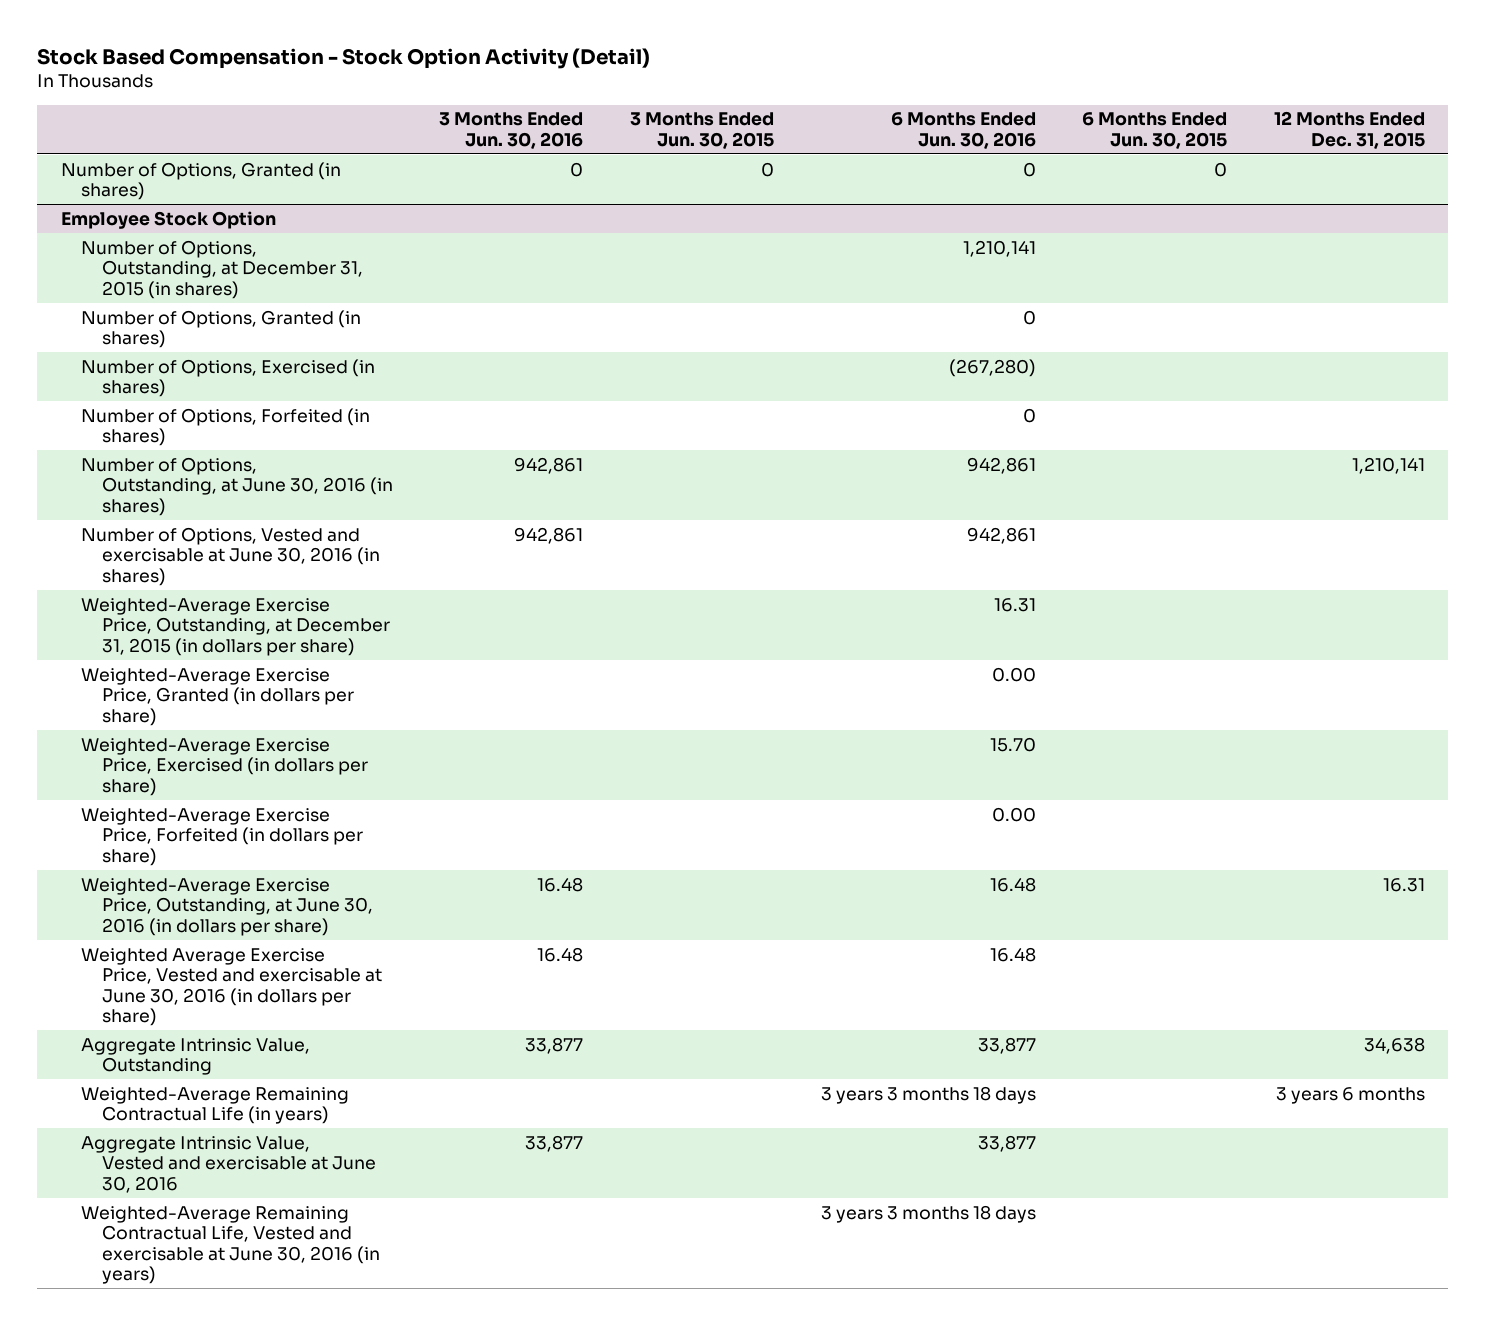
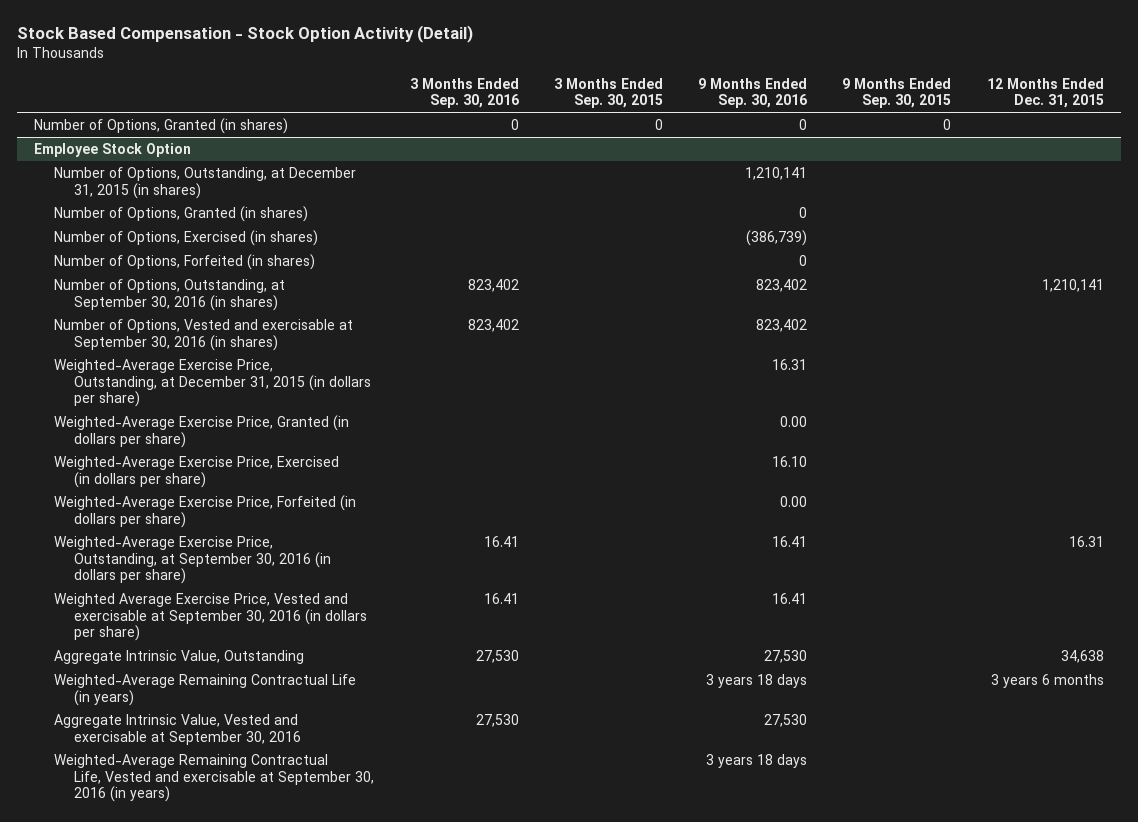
- | 3 Months Ended Jun. 30, 2016 | 3 Months Ended Jun. 30, 2015 | 6 Months Ended Jun. 30, 2016 | 6 Months Ended Jun. 30, 2015 | 12 Months Ended Dec. 31, 2015
+ | 3 Months Ended Sep. 30, 2016 | 3 Months Ended Sep. 30, 2015 | 9 Months Ended Sep. 30, 2016 | 9 Months Ended Sep. 30, 2015 | 12 Months Ended Dec. 31, 2015
@ Employee Stock Option
- Number of Options, Outstanding, at June 30, 2016 (in shares) | 942,861 | | 942,861 | | 1,210,141
- Number of Options, Vested and exercisable at June 30, 2016 (in shares) | 942,861 | | 942,861 | |
+ Number of Options, Outstanding, at September 30, 2016 (in shares) | 823,402 | | 823,402 | | 1,210,141
+ Number of Options, Vested and exercisable at September 30, 2016 (in shares) | 823,402 | | 823,402 | |
- Weighted-Average Exercise Price, Outstanding, at June 30, 2016 (in dollars per share) | 16.48 | | 16.48 | | 16.31
- Weighted Average Exercise Price, Vested and exercisable at June 30, 2016 (in dollars per share) | 16.48 | | 16.48 | |
+ Weighted-Average Exercise Price, Outstanding, at September 30, 2016 (in dollars per share) | 16.41 | | 16.41 | | 16.31
+ Weighted Average Exercise Price, Vested and exercisable at September 30, 2016 (in dollars per share) | 16.41 | | 16.41 | |
- Aggregate Intrinsic Value, Vested and exercisable at June 30, 2016 | 33,877 | | 33,877 | |
- Weighted-Average Remaining Contractual Life, Vested and exercisable at June 30, 2016 (in years) | | | 3 years 3 months 18 days | |
+ Aggregate Intrinsic Value, Vested and exercisable at September 30, 2016 | 27,530 | | 27,530 | |
+ Weighted-Average Remaining Contractual Life, Vested and exercisable at September 30, 2016 (in years) | | | 3 years 18 days | |

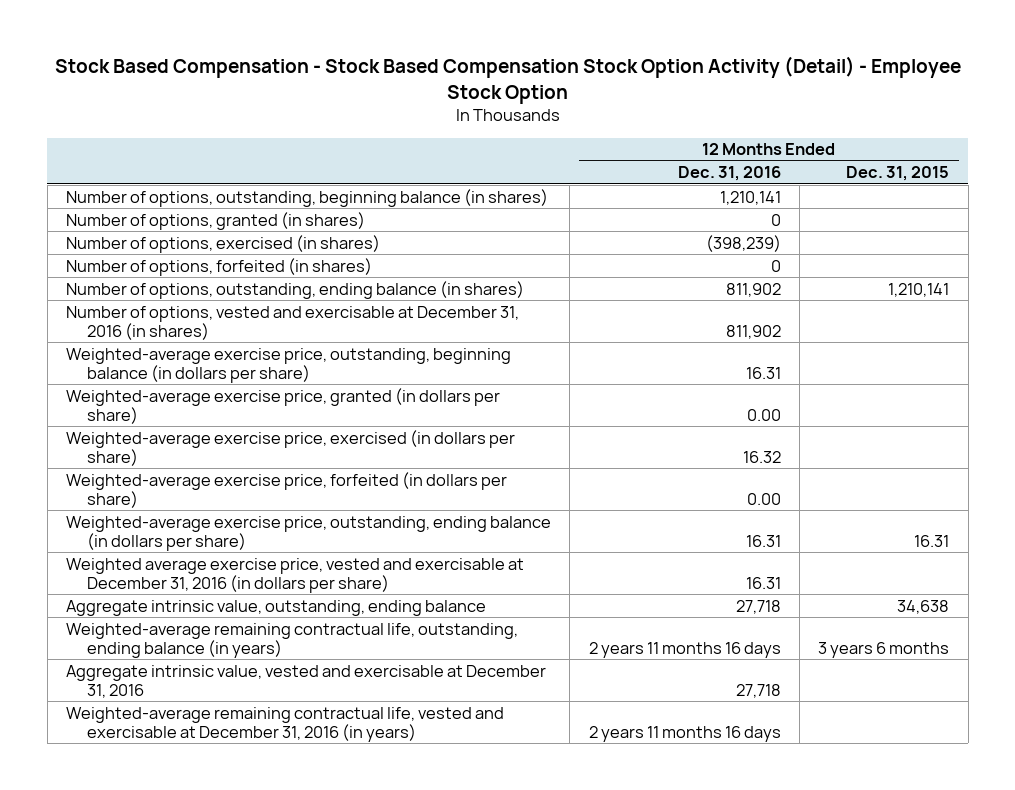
- Stock Based Compensation - Stock Option Activity (Detail)
+ Stock Based Compensation - Stock Based Compensation Stock Option Activity (Detail) - Employee Stock Option
- | 3 Months Ended Sep. 30, 2016 | 3 Months Ended Sep. 30, 2015 | 9 Months Ended Sep. 30, 2016 | 9 Months Ended Sep. 30, 2015 | 12 Months Ended Dec. 31, 2015
+ | 12 Months Ended Dec. 31, 2016 | 12 Months Ended Dec. 31, 2015
- Number of Options, Granted (in shares) | 0 | 0 | 0 | 0 |
- Employee Stock Option
- Number of Options, Outstanding, at December 31, 2015 (in shares) | | | 1,210,141 | |
- Number of Options, Granted (in shares) | | | 0 | |
- Number of Options, Exercised (in shares) | | | (386,739) | |
- Number of Options, Forfeited (in shares) | | | 0 | |
- Number of Options, Outstanding, at September 30, 2016 (in shares) | 823,402 | | 823,402 | | 1,210,141
- Number of Options, Vested and exercisable at September 30, 2016 (in shares) | 823,402 | | 823,402 | |
- Weighted-Average Exercise Price, Outstanding, at December 31, 2015 (in dollars per share) | | | 16.31 | |
- Weighted-Average Exercise Price, Granted (in dollars per share) | | | 0.00 | |
- Weighted-Average Exercise Price, Exercised (in dollars per share) | | | 16.10 | |
- Weighted-Average Exercise Price, Forfeited (in dollars per share) | | | 0.00 | |
- Weighted-Average Exercise Price, Outstanding, at September 30, 2016 (in dollars per share) | 16.41 | | 16.41 | | 16.31
- Weighted Average Exercise Price, Vested and exercisable at September 30, 2016 (in dollars per share) | 16.41 | | 16.41 | |
- Aggregate Intrinsic Value, Outstanding | 27,530 | | 27,530 | | 34,638
- Weighted-Average Remaining Contractual Life (in years) | | | 3 years 18 days | | 3 years 6 months
- Aggregate Intrinsic Value, Vested and exercisable at September 30, 2016 | 27,530 | | 27,530 | |
- Weighted-Average Remaining Contractual Life, Vested and exercisable at September 30, 2016 (in years) | | | 3 years 18 days | |
+ Number of options, outstanding, beginning balance (in shares) | 1,210,141 |
+ Number of options, granted (in shares) | 0 |
+ Number of options, exercised (in shares) | (398,239) |
+ Number of options, forfeited (in shares) | 0 |
+ Number of options, outstanding, ending balance (in shares) | 811,902 | 1,210,141
+ Number of options, vested and exercisable at December 31, 2016 (in shares) | 811,902 |
+ Weighted-average exercise price, outstanding, beginning balance (in dollars per share) | 16.31 |
+ Weighted-average exercise price, granted (in dollars per share) | 0.00 |
+ Weighted-average exercise price, exercised (in dollars per share) | 16.32 |
+ Weighted-average exercise price, forfeited (in dollars per share) | 0.00 |
+ Weighted-average exercise price, outstanding, ending balance (in dollars per share) | 16.31 | 16.31
+ Weighted average exercise price, vested and exercisable at December 31, 2016 (in dollars per share) | 16.31 |
+ Aggregate intrinsic value, outstanding, ending balance | 27,718 | 34,638
+ Weighted-average remaining contractual life, outstanding, ending balance (in years) | 2 years 11 months 16 days | 3 years 6 months
+ Aggregate intrinsic value, vested and exercisable at December 31, 2016 | 27,718 |
+ Weighted-average remaining contractual life, vested and exercisable at December 31, 2016 (in years) | 2 years 11 months 16 days |

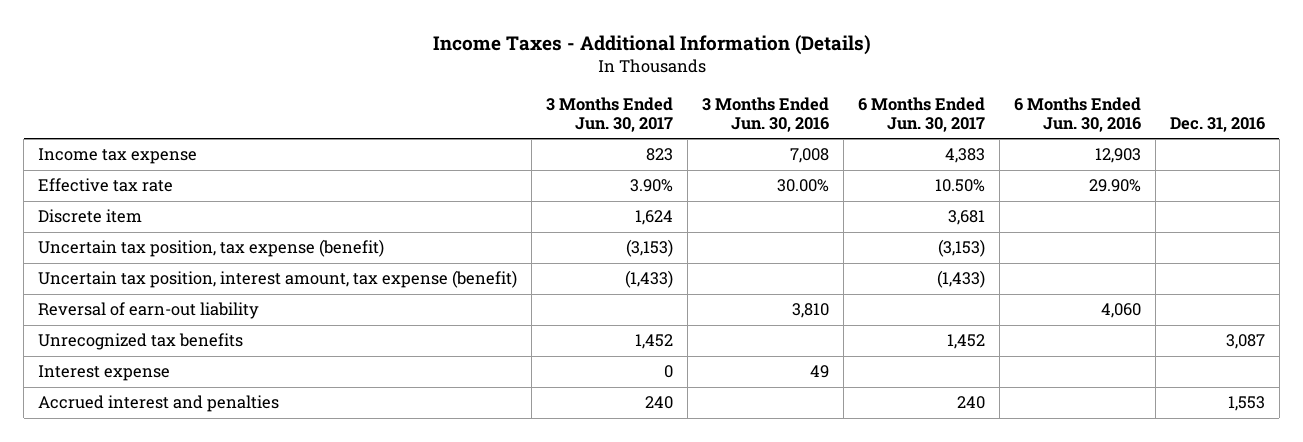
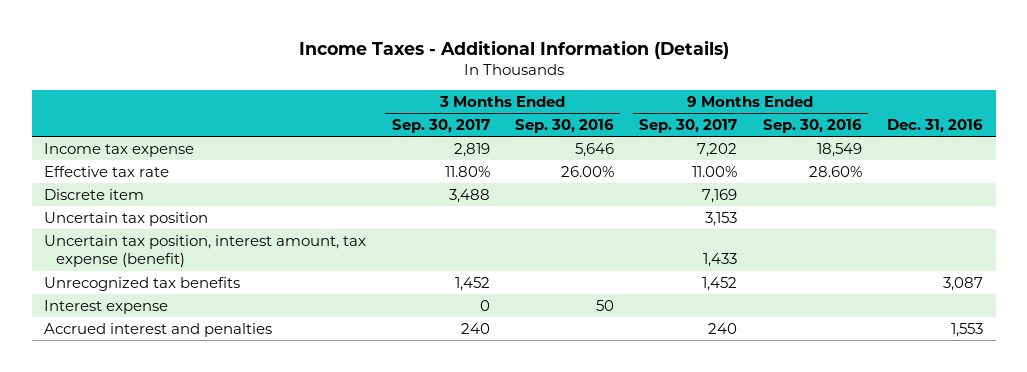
- | 3 Months Ended Jun. 30, 2017 | 3 Months Ended Jun. 30, 2016 | 6 Months Ended Jun. 30, 2017 | 6 Months Ended Jun. 30, 2016 | Dec. 31, 2016
+ | 3 Months Ended Sep. 30, 2017 | 3 Months Ended Sep. 30, 2016 | 9 Months Ended Sep. 30, 2017 | 9 Months Ended Sep. 30, 2016 | Dec. 31, 2016
- Uncertain tax position, tax expense (benefit) | (3,153) | | (3,153) | |
+ Uncertain tax position | | | 3,153 | |
- Reversal of earn-out liability | | 3,810 | | 4,060 |

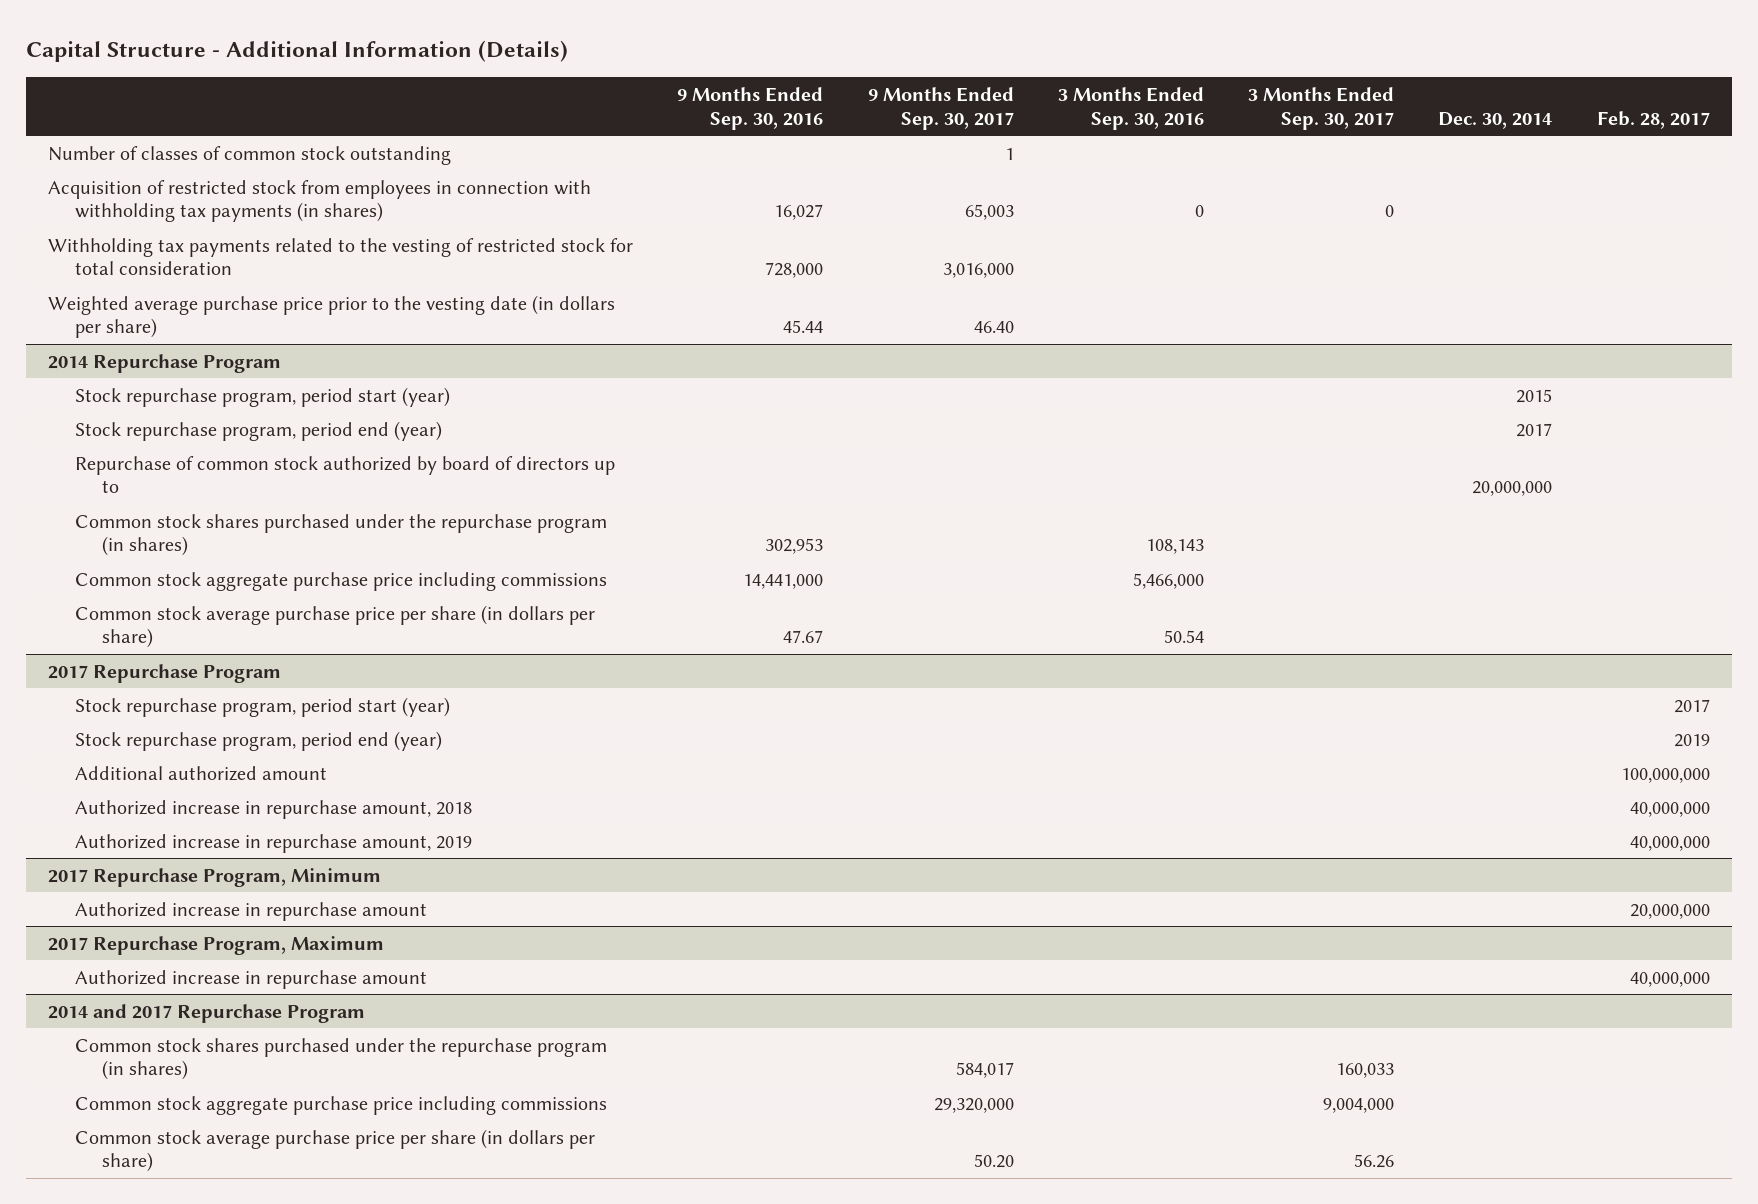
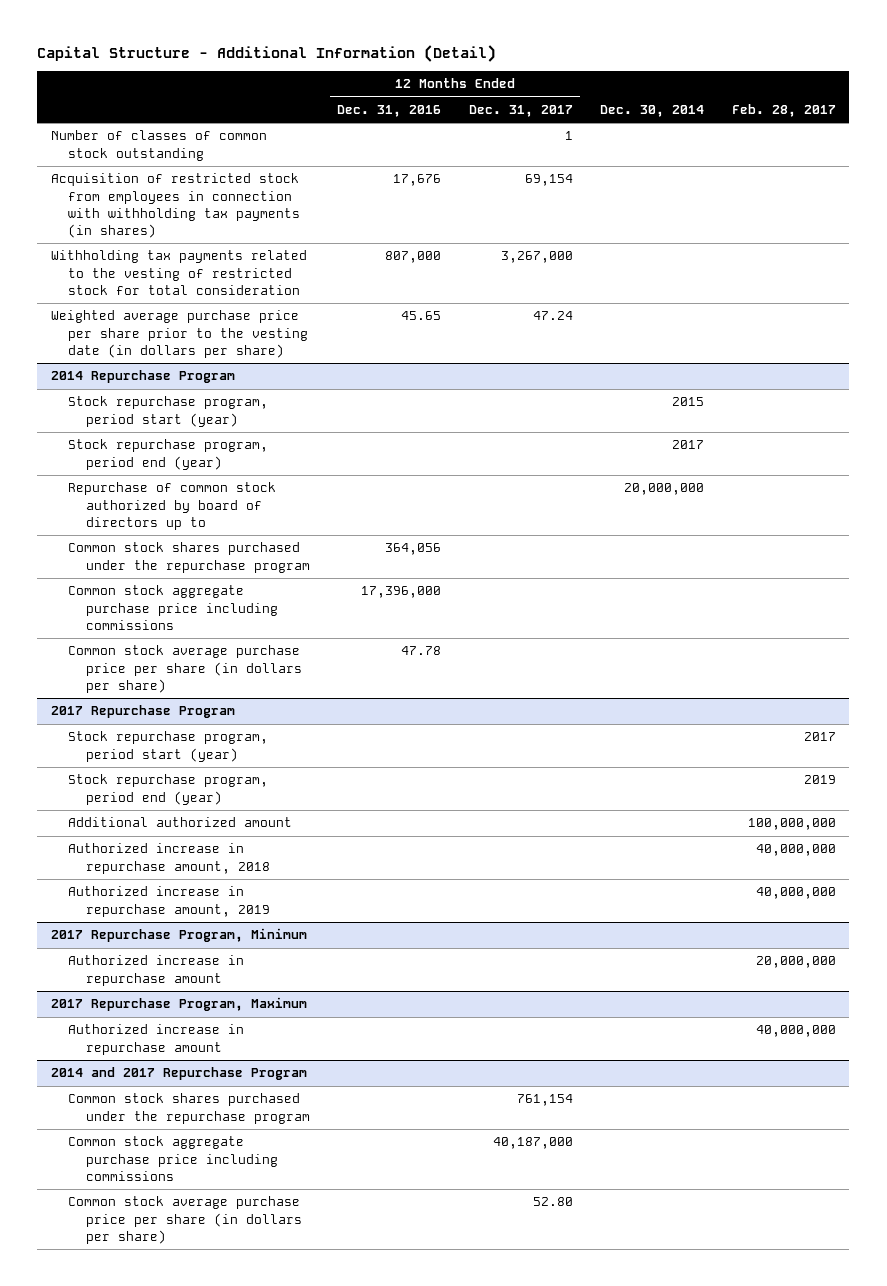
- Capital Structure - Additional Information (Details)
+ Capital Structure - Additional Information (Detail)
- | 9 Months Ended Sep. 30, 2016 | 9 Months Ended Sep. 30, 2017 | 3 Months Ended Sep. 30, 2016 | 3 Months Ended Sep. 30, 2017 | Dec. 30, 2014 | Feb. 28, 2017
+ | 12 Months Ended Dec. 31, 2016 | 12 Months Ended Dec. 31, 2017 | Dec. 30, 2014 | Feb. 28, 2017
- Weighted average purchase price prior to the vesting date (in dollars per share) | 45.44 | 46.40 | | | |
+ Weighted average purchase price per share prior to the vesting date (in dollars per share) | 45.65 | 47.24 | |
@ 2014 Repurchase Program
- Common stock shares purchased under the repurchase program (in shares) | 302,953 | | 108,143 | | |
+ Common stock shares purchased under the repurchase program | 364,056 | | |
@ 2014 and 2017 Repurchase Program
- Common stock shares purchased under the repurchase program (in shares) | | 584,017 | | 160,033 | |
+ Common stock shares purchased under the repurchase program | | 761,154 | |

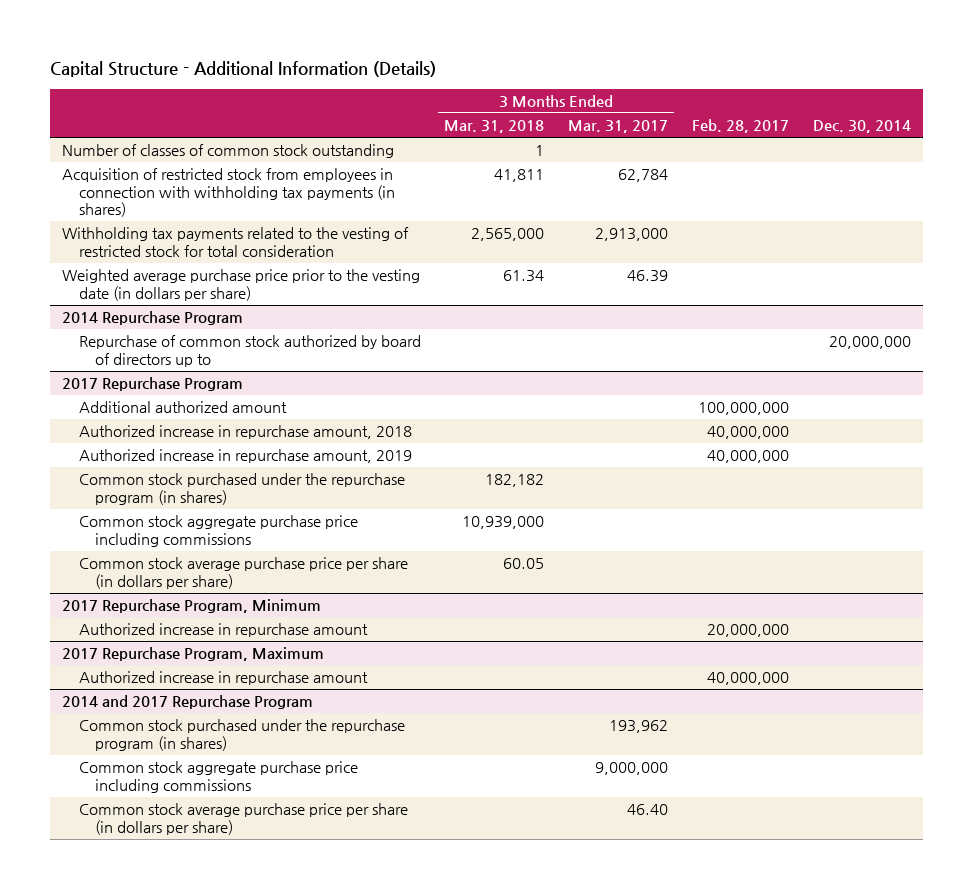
- Capital Structure - Additional Information (Detail)
+ Capital Structure - Additional Information (Details)
- | 12 Months Ended Dec. 31, 2016 | 12 Months Ended Dec. 31, 2017 | Dec. 30, 2014 | Feb. 28, 2017
+ | 3 Months Ended Mar. 31, 2018 | 3 Months Ended Mar. 31, 2017 | Feb. 28, 2017 | Dec. 30, 2014
- Weighted average purchase price per share prior to the vesting date (in dollars per share) | 45.65 | 47.24 | |
+ Weighted average purchase price prior to the vesting date (in dollars per share) | 61.34 | 46.39 | |
@ 2014 Repurchase Program
- Stock repurchase program, period start (year) | | | 2015 |
- Stock repurchase program, period end (year) | | | 2017 |
- Common stock shares purchased under the repurchase program | 364,056 | | |
- Common stock aggregate purchase price including commissions | 17,396,000 | | |
- Common stock average purchase price per share (in dollars per share) | 47.78 | | |
@ 2017 Repurchase Program
- Stock repurchase program, period start (year) | | | | 2017
- Stock repurchase program, period end (year) | | | | 2019
+ Common stock purchased under the repurchase program (in shares) | 182,182 | | |
+ Common stock aggregate purchase price including commissions | 10,939,000 | | |
+ Common stock average purchase price per share (in dollars per share) | 60.05 | | |
@ 2014 and 2017 Repurchase Program
- Common stock shares purchased under the repurchase program | | 761,154 | |
+ Common stock purchased under the repurchase program (in shares) | | 193,962 | |

